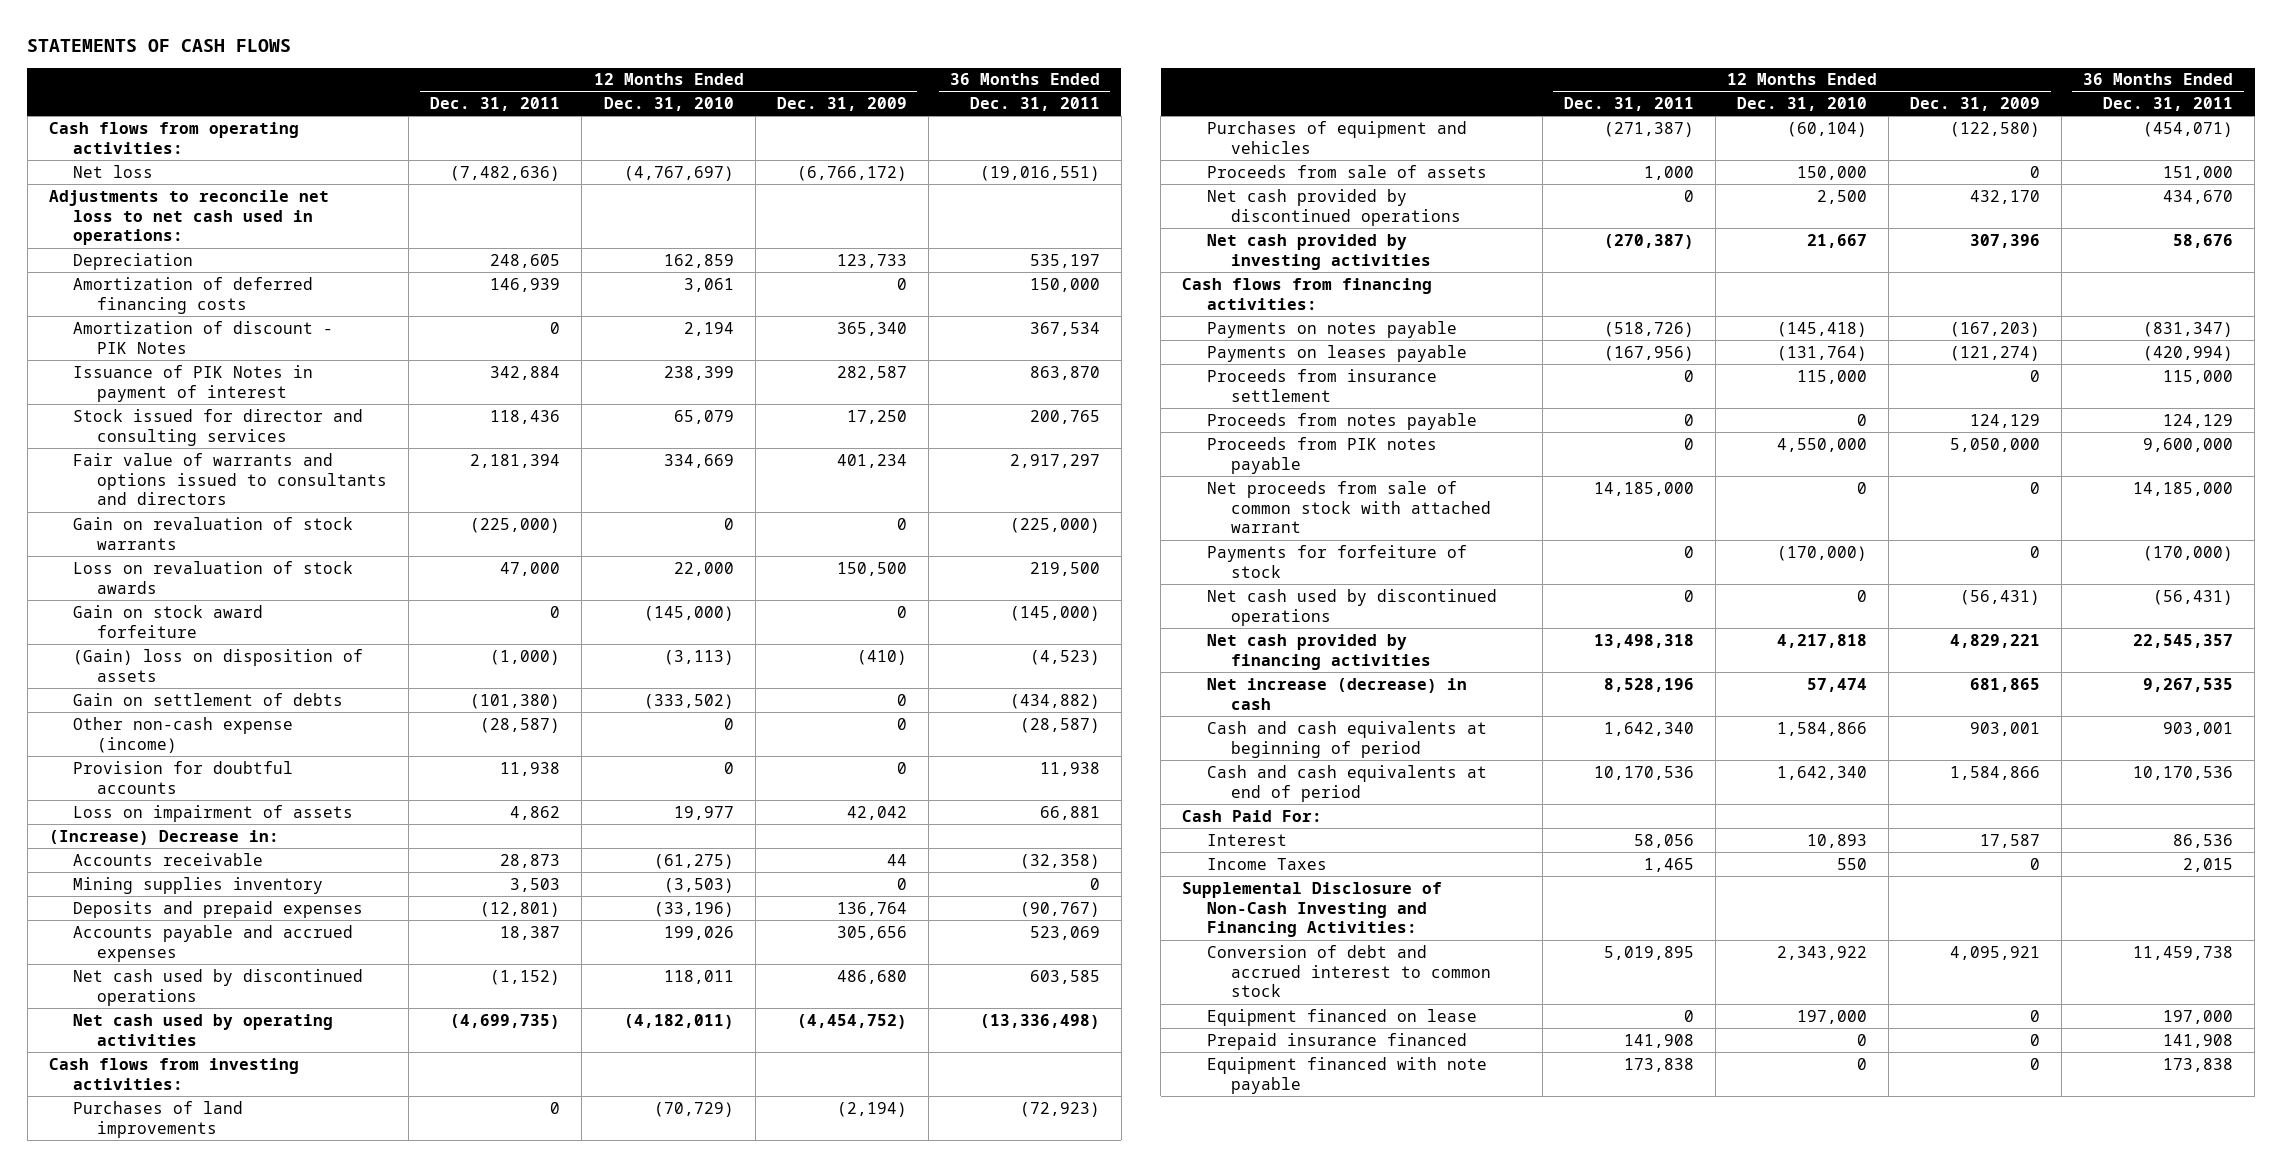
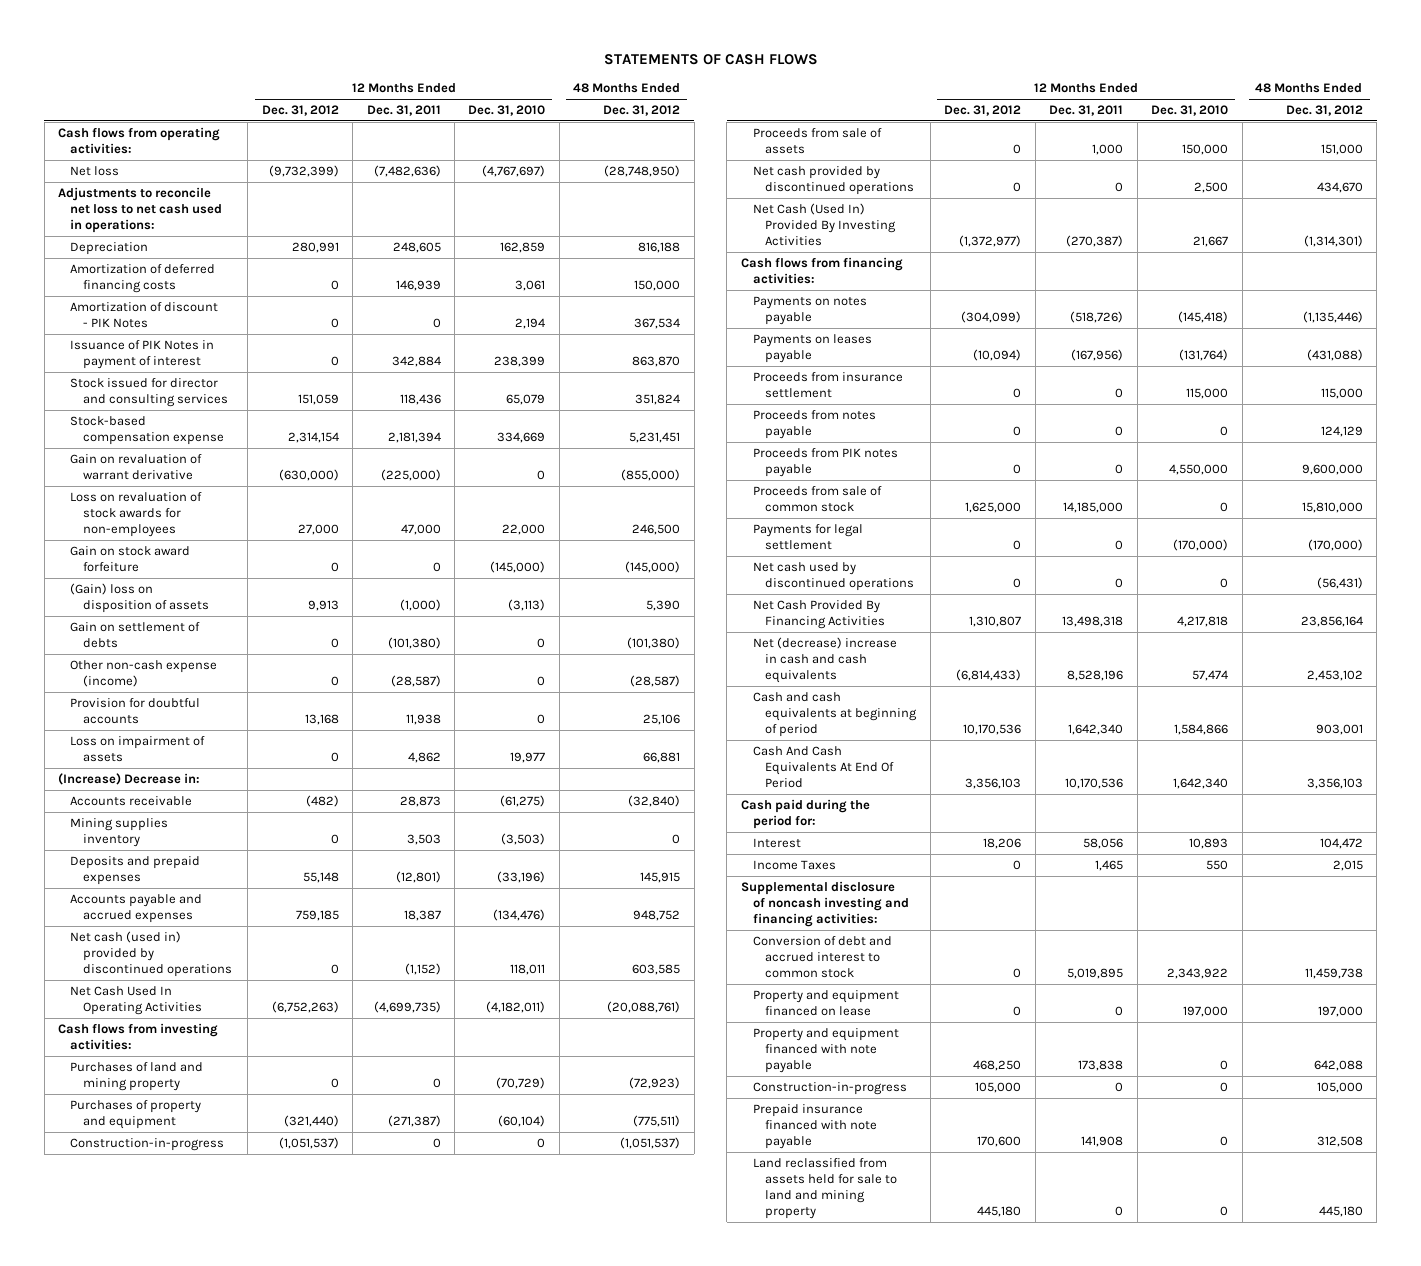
- | 12 Months Ended Dec. 31, 2011 | 12 Months Ended Dec. 31, 2010 | 12 Months Ended Dec. 31, 2009 | 36 Months Ended Dec. 31, 2011
+ | 12 Months Ended Dec. 31, 2012 | 12 Months Ended Dec. 31, 2011 | 12 Months Ended Dec. 31, 2010 | 48 Months Ended Dec. 31, 2012
- Fair value of warrants and options issued to consultants and directors | 2,181,394 | 334,669 | 401,234 | 2,917,297
- Gain on revaluation of stock warrants | (225,000) | 0 | 0 | (225,000)
- Loss on revaluation of stock awards | 47,000 | 22,000 | 150,500 | 219,500
+ Stock-based compensation expense | 2,314,154 | 2,181,394 | 334,669 | 5,231,451
+ Gain on revaluation of warrant derivative | (630,000) | (225,000) | 0 | (855,000)
+ Loss on revaluation of stock awards for non-employees | 27,000 | 47,000 | 22,000 | 246,500
- Gain on settlement of debts | (101,380) | (333,502) | 0 | (434,882)
+ Gain on settlement of debts | 0 | (101,380) | 0 | (101,380)
- Accounts payable and accrued expenses | 18,387 | 199,026 | 305,656 | 523,069
- Net cash used by discontinued operations | (1,152) | 118,011 | 486,680 | 603,585
- Net cash used by operating activities | (4,699,735) | (4,182,011) | (4,454,752) | (13,336,498)
+ Accounts payable and accrued expenses | 759,185 | 18,387 | (134,476) | 948,752
+ Net cash (used in) provided by discontinued operations | 0 | (1,152) | 118,011 | 603,585
+ Net Cash Used In Operating Activities | (6,752,263) | (4,699,735) | (4,182,011) | (20,088,761)
- Purchases of land improvements | 0 | (70,729) | (2,194) | (72,923)
- Purchases of equipment and vehicles | (271,387) | (60,104) | (122,580) | (454,071)
+ Purchases of land and mining property | 0 | 0 | (70,729) | (72,923)
+ Purchases of property and equipment | (321,440) | (271,387) | (60,104) | (775,511)
+ Construction-in-progress | (1,051,537) | 0 | 0 | (1,051,537)
- Net cash provided by investing activities | (270,387) | 21,667 | 307,396 | 58,676
+ Net Cash (Used In) Provided By Investing Activities | (1,372,977) | (270,387) | 21,667 | (1,314,301)
- Net proceeds from sale of common stock with attached warrant | 14,185,000 | 0 | 0 | 14,185,000
- Payments for forfeiture of stock | 0 | (170,000) | 0 | (170,000)
+ Proceeds from sale of common stock | 1,625,000 | 14,185,000 | 0 | 15,810,000
+ Payments for legal settlement | 0 | 0 | (170,000) | (170,000)
- Net cash provided by financing activities | 13,498,318 | 4,217,818 | 4,829,221 | 22,545,357
- Net increase (decrease) in cash | 8,528,196 | 57,474 | 681,865 | 9,267,535
+ Net Cash Provided By Financing Activities | 1,310,807 | 13,498,318 | 4,217,818 | 23,856,164
+ Net (decrease) increase in cash and cash equivalents | (6,814,433) | 8,528,196 | 57,474 | 2,453,102
- Cash and cash equivalents at end of period | 10,170,536 | 1,642,340 | 1,584,866 | 10,170,536
- Cash Paid For:
+ Cash And Cash Equivalents At End Of Period | 3,356,103 | 10,170,536 | 1,642,340 | 3,356,103
+ Cash paid during the period for:
- Supplemental Disclosure of Non-Cash Investing and Financing Activities:
+ Supplemental disclosure of noncash investing and financing activities:
- Equipment financed on lease | 0 | 197,000 | 0 | 197,000
- Prepaid insurance financed | 141,908 | 0 | 0 | 141,908
- Equipment financed with note payable | 173,838 | 0 | 0 | 173,838
+ Property and equipment financed on lease | 0 | 0 | 197,000 | 197,000
+ Property and equipment financed with note payable | 468,250 | 173,838 | 0 | 642,088
+ Construction-in-progress | 105,000 | 0 | 0 | 105,000
+ Prepaid insurance financed with note payable | 170,600 | 141,908 | 0 | 312,508
+ Land reclassified from assets held for sale to land and mining property | 445,180 | 0 | 0 | 445,180

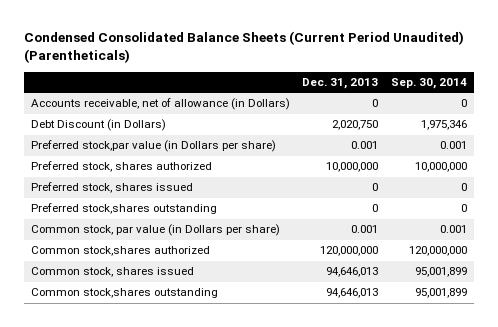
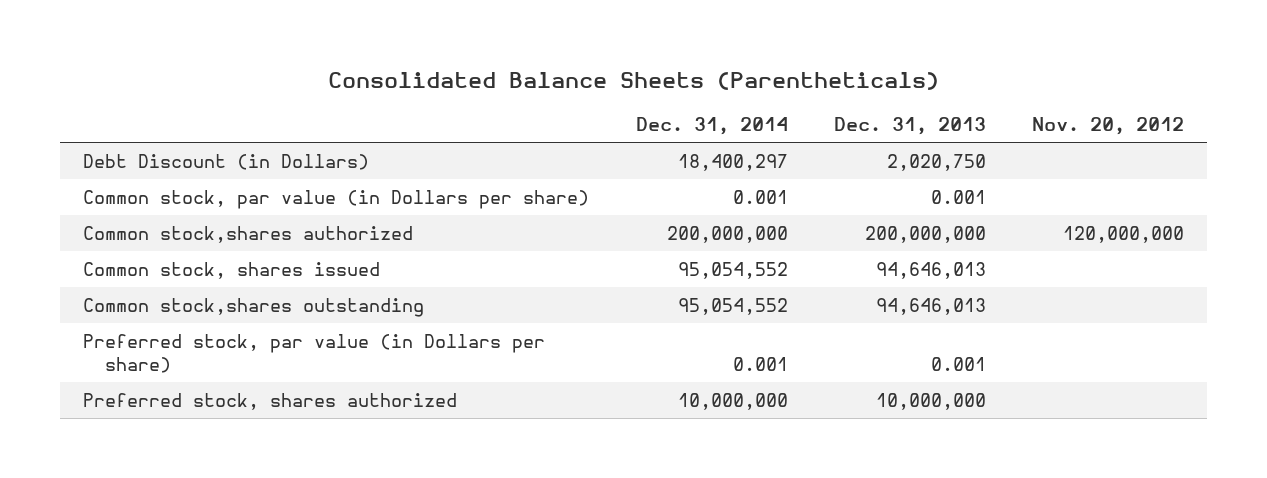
- Condensed Consolidated Balance Sheets (Current Period Unaudited) (Parentheticals)
+ Consolidated Balance Sheets (Parentheticals)
- | Dec. 31, 2013 | Sep. 30, 2014
+ | Dec. 31, 2014 | Dec. 31, 2013 | Nov. 20, 2012
- Accounts receivable, net of allowance (in Dollars) | 0 | 0
- Preferred stock,par value (in Dollars per share) | 0.001 | 0.001
- Preferred stock, shares issued | 0 | 0
- Preferred stock,shares outstanding | 0 | 0
- Common stock,shares authorized | 120,000,000 | 120,000,000
+ Common stock,shares authorized | 200,000,000 | 200,000,000 | 120,000,000
+ Preferred stock, par value (in Dollars per share) | 0.001 | 0.001 |
moved down: Preferred stock, shares authorized | 10,000,000 | 10,000,000 |

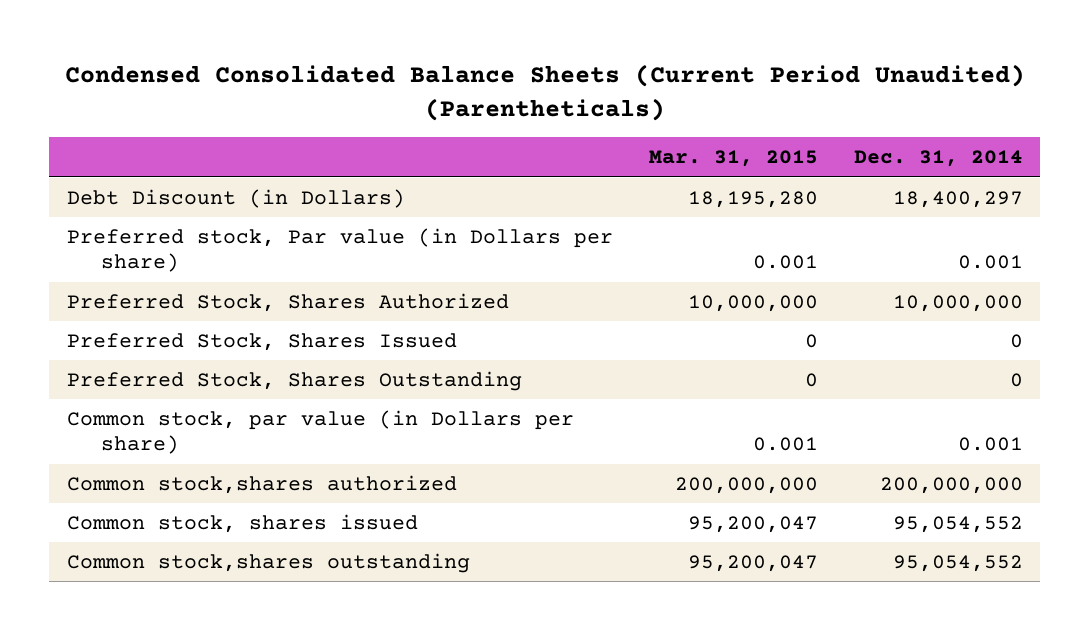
- Consolidated Balance Sheets (Parentheticals)
+ Condensed Consolidated Balance Sheets (Current Period Unaudited) (Parentheticals)
- | Dec. 31, 2014 | Dec. 31, 2013 | Nov. 20, 2012
+ | Mar. 31, 2015 | Dec. 31, 2014
+ Preferred stock, Par value (in Dollars per share) | 0.001 | 0.001
+ Preferred Stock, Shares Authorized | 10,000,000 | 10,000,000
+ Preferred Stock, Shares Issued | 0 | 0
+ Preferred Stock, Shares Outstanding | 0 | 0
- Preferred stock, par value (in Dollars per share) | 0.001 | 0.001 |
- Preferred stock, shares authorized | 10,000,000 | 10,000,000 |

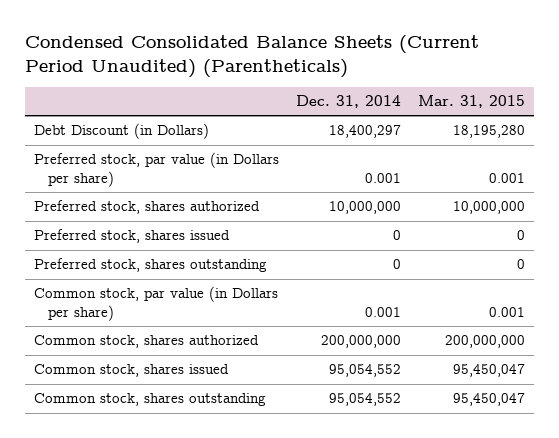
- | Mar. 31, 2015 | Dec. 31, 2014
+ | Dec. 31, 2014 | Mar. 31, 2015
- Preferred stock, Par value (in Dollars per share) | 0.001 | 0.001
- Preferred Stock, Shares Authorized | 10,000,000 | 10,000,000
- Preferred Stock, Shares Issued | 0 | 0
- Preferred Stock, Shares Outstanding | 0 | 0
+ Preferred stock, par value (in Dollars per share) | 0.001 | 0.001
+ Preferred stock, shares authorized | 10,000,000 | 10,000,000
+ Preferred stock, shares issued | 0 | 0
+ Preferred stock, shares outstanding | 0 | 0
- Common stock,shares authorized | 200,000,000 | 200,000,000
- Common stock, shares issued | 95,200,047 | 95,054,552
- Common stock,shares outstanding | 95,200,047 | 95,054,552
+ Common stock, shares authorized | 200,000,000 | 200,000,000
+ Common stock, shares issued | 95,054,552 | 95,450,047
+ Common stock, shares outstanding | 95,054,552 | 95,450,047

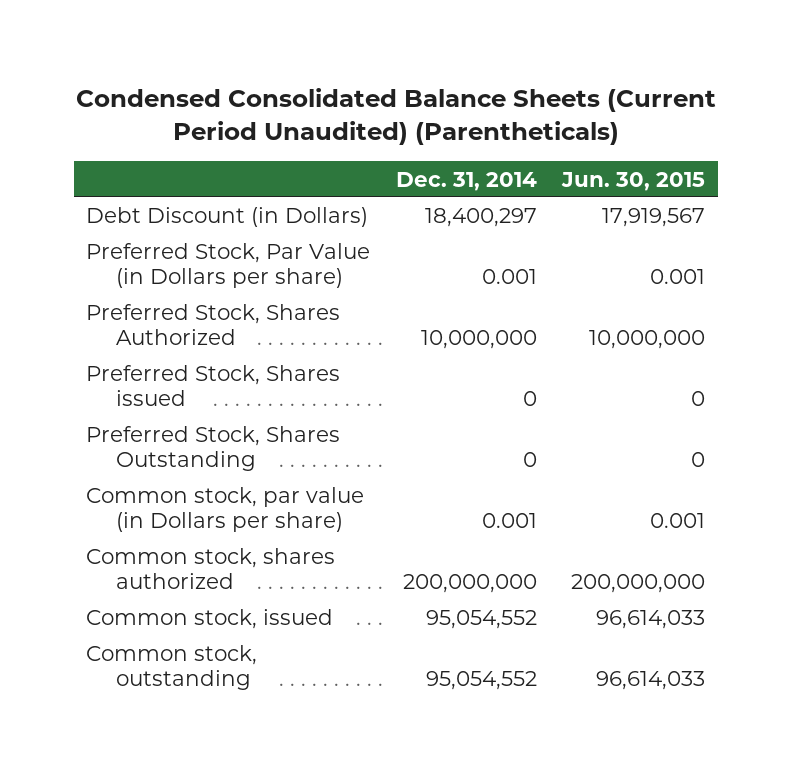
- | Dec. 31, 2014 | Mar. 31, 2015
+ | Dec. 31, 2014 | Jun. 30, 2015
- Preferred stock, par value (in Dollars per share) | 0.001 | 0.001
- Preferred stock, shares authorized | 10,000,000 | 10,000,000
- Preferred stock, shares issued | 0 | 0
- Preferred stock, shares outstanding | 0 | 0
+ Preferred Stock, Par Value (in Dollars per share) | 0.001 | 0.001
+ Preferred Stock, Shares Authorized | 10,000,000 | 10,000,000
+ Preferred Stock, Shares issued | 0 | 0
+ Preferred Stock, Shares Outstanding | 0 | 0
- Common stock, shares issued | 95,054,552 | 95,450,047
- Common stock, shares outstanding | 95,054,552 | 95,450,047
+ Common stock, issued | 95,054,552 | 96,614,033
+ Common stock, outstanding | 95,054,552 | 96,614,033

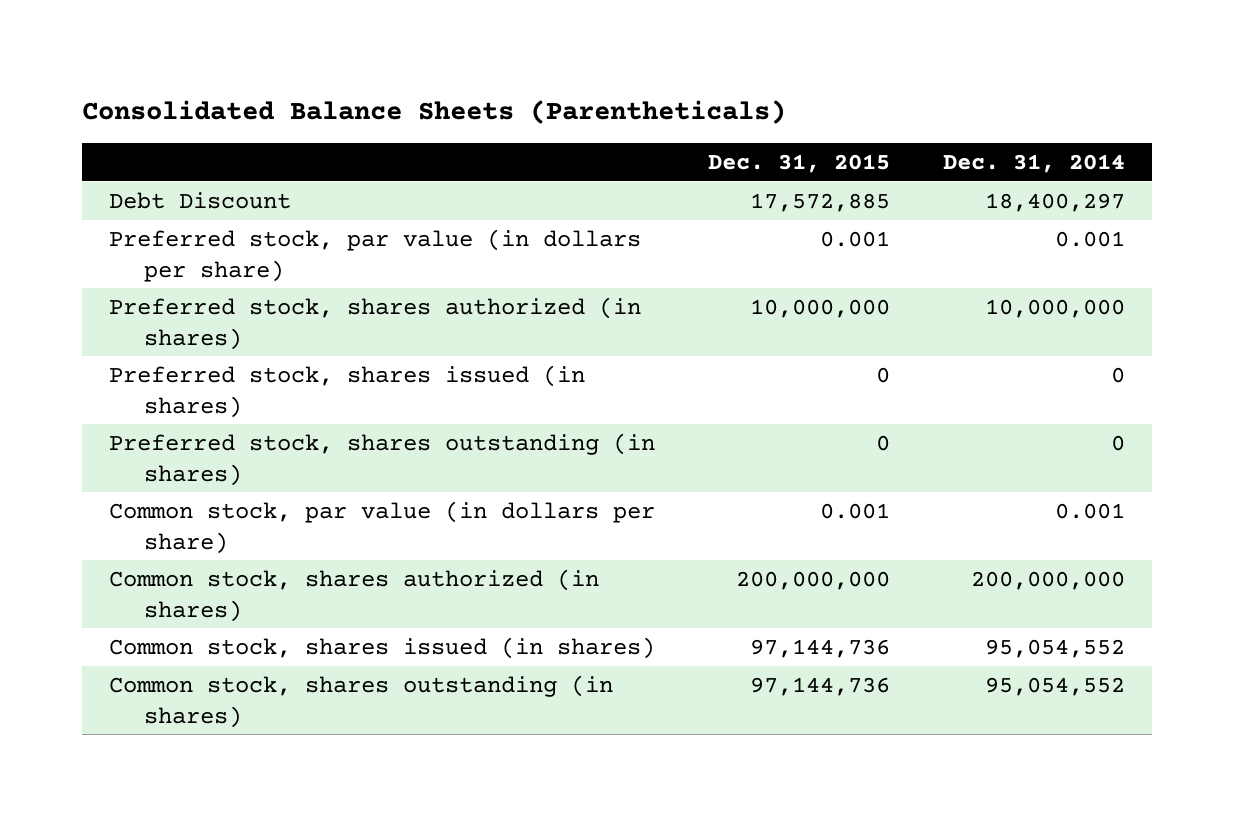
- Condensed Consolidated Balance Sheets (Current Period Unaudited) (Parentheticals)
+ Consolidated Balance Sheets (Parentheticals)
- | Dec. 31, 2014 | Jun. 30, 2015
+ | Dec. 31, 2015 | Dec. 31, 2014
- Debt Discount (in Dollars) | 18,400,297 | 17,919,567
- Preferred Stock, Par Value (in Dollars per share) | 0.001 | 0.001
- Preferred Stock, Shares Authorized | 10,000,000 | 10,000,000
- Preferred Stock, Shares issued | 0 | 0
- Preferred Stock, Shares Outstanding | 0 | 0
- Common stock, par value (in Dollars per share) | 0.001 | 0.001
- Common stock, shares authorized | 200,000,000 | 200,000,000
- Common stock, issued | 95,054,552 | 96,614,033
- Common stock, outstanding | 95,054,552 | 96,614,033
+ Debt Discount | 17,572,885 | 18,400,297
+ Preferred stock, par value (in dollars per share) | 0.001 | 0.001
+ Preferred stock, shares authorized (in shares) | 10,000,000 | 10,000,000
+ Preferred stock, shares issued (in shares) | 0 | 0
+ Preferred stock, shares outstanding (in shares) | 0 | 0
+ Common stock, par value (in dollars per share) | 0.001 | 0.001
+ Common stock, shares authorized (in shares) | 200,000,000 | 200,000,000
+ Common stock, shares issued (in shares) | 97,144,736 | 95,054,552
+ Common stock, shares outstanding (in shares) | 97,144,736 | 95,054,552

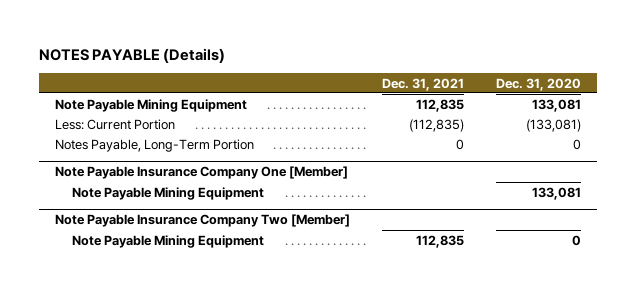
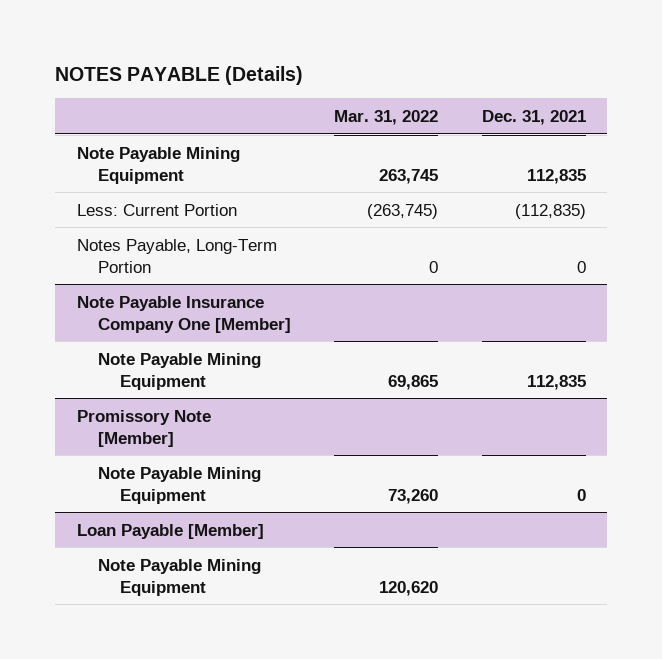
- | Dec. 31, 2021 | Dec. 31, 2020
+ | Mar. 31, 2022 | Dec. 31, 2021
@ Note Payable Insurance Company One [Member]
- Note Payable Mining Equipment | | 133,081
- Note Payable Insurance Company Two [Member]
+ Promissory Note [Member]
+ Note Payable Mining Equipment | 73,260 | 0
+ Loan Payable [Member]
+ Note Payable Mining Equipment | 120,620 |

